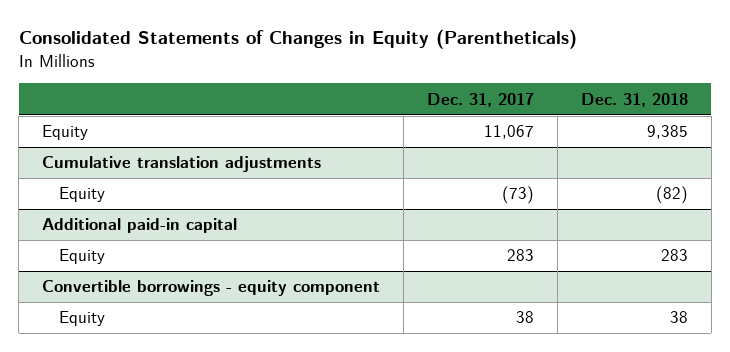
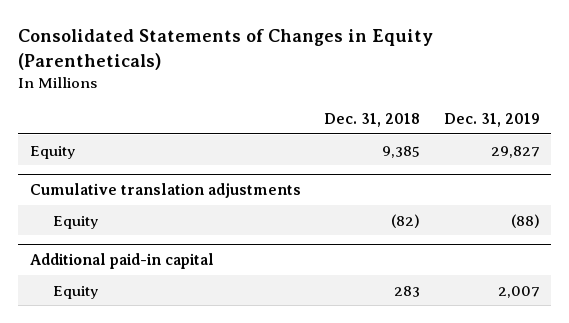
- | Dec. 31, 2017 | Dec. 31, 2018
+ | Dec. 31, 2018 | Dec. 31, 2019
- Convertible borrowings - equity component
- Equity | 38 | 38

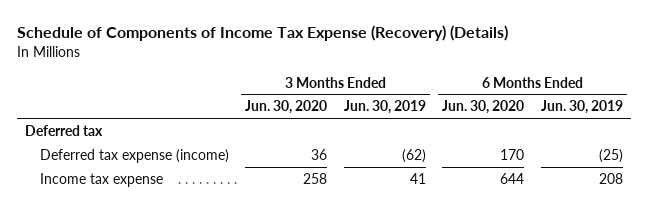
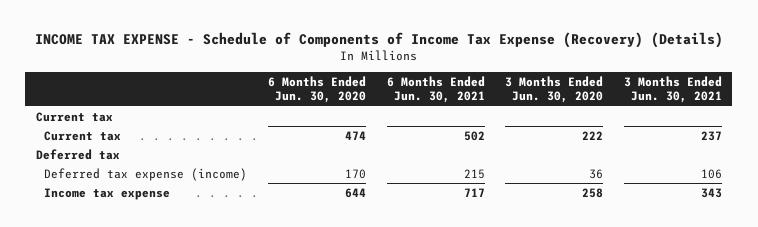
- Schedule of Components of Income Tax Expense (Recovery) (Details)
+ INCOME TAX EXPENSE - Schedule of Components of Income Tax Expense (Recovery) (Details)
- | 3 Months Ended Jun. 30, 2020 | 3 Months Ended Jun. 30, 2019 | 6 Months Ended Jun. 30, 2020 | 6 Months Ended Jun. 30, 2019
+ | 6 Months Ended Jun. 30, 2020 | 6 Months Ended Jun. 30, 2021 | 3 Months Ended Jun. 30, 2020 | 3 Months Ended Jun. 30, 2021
+ Current tax
+ Current tax | 474 | 502 | 222 | 237

